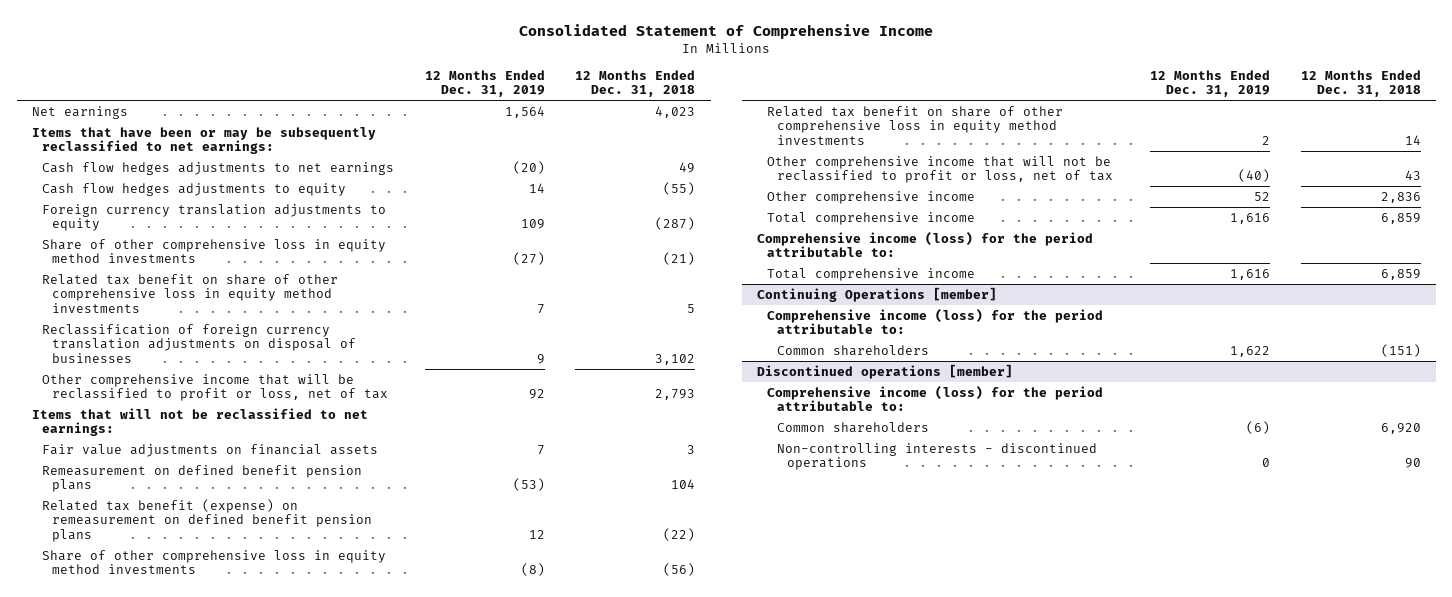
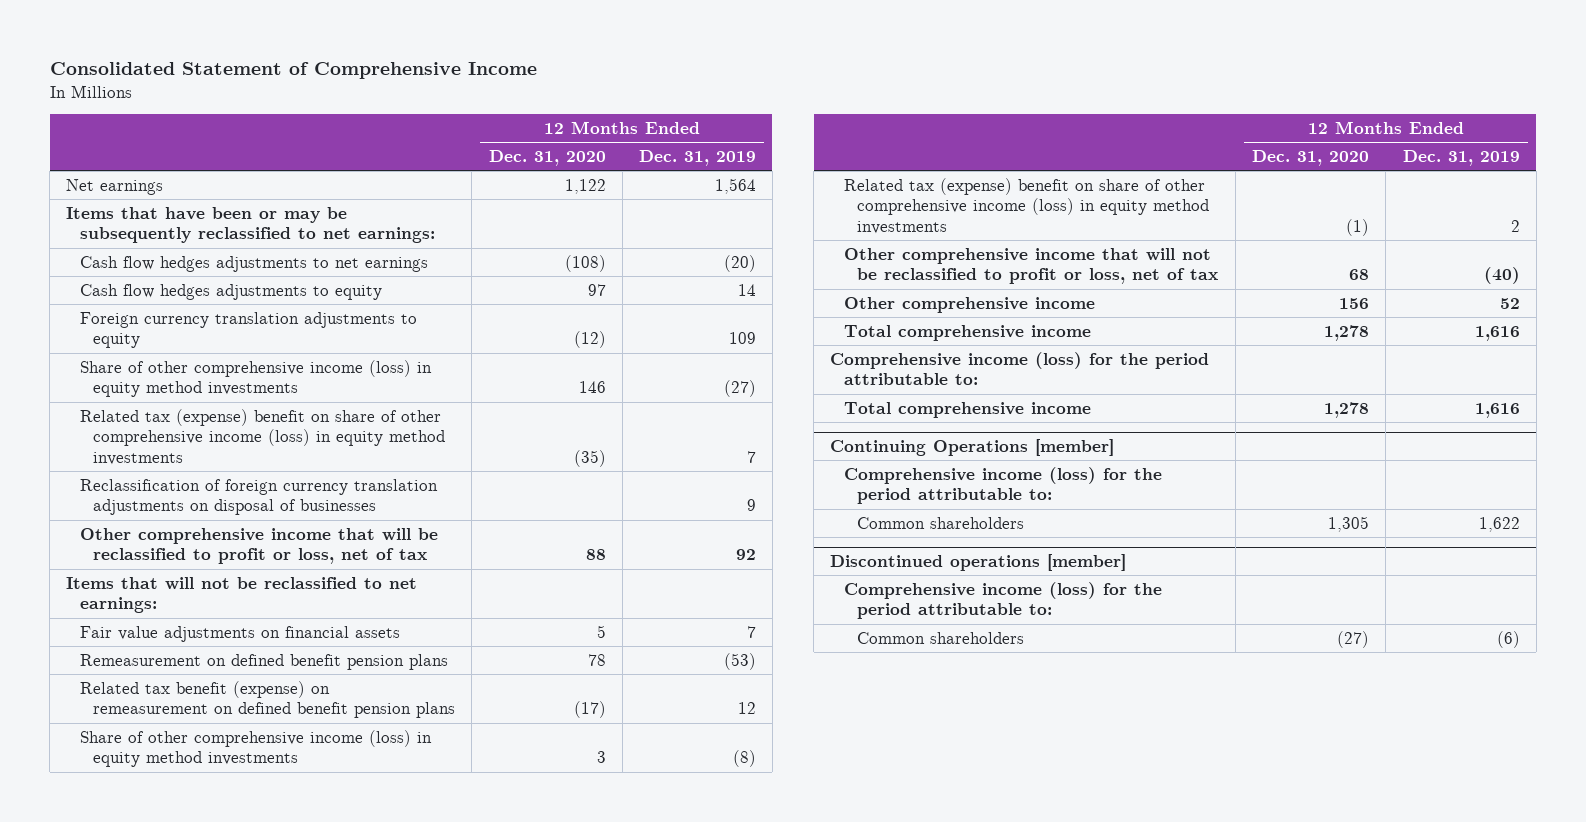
- | 12 Months Ended Dec. 31, 2019 | 12 Months Ended Dec. 31, 2018
+ | 12 Months Ended Dec. 31, 2020 | 12 Months Ended Dec. 31, 2019
- Share of other comprehensive loss in equity method investments | (27) | (21)
- Related tax benefit on share of other comprehensive loss in equity method investments | 7 | 5
+ Share of other comprehensive income (loss) in equity method investments | 146 | (27)
+ Related tax (expense) benefit on share of other comprehensive income (loss) in equity method investments | (35) | 7
- Share of other comprehensive loss in equity method investments | (8) | (56)
- Related tax benefit on share of other comprehensive loss in equity method investments | 2 | 14
+ Share of other comprehensive income (loss) in equity method investments | 3 | (8)
+ Related tax (expense) benefit on share of other comprehensive income (loss) in equity method investments | (1) | 2
@ Discontinued operations [member]
- Non-controlling interests - discontinued operations | 0 | 90

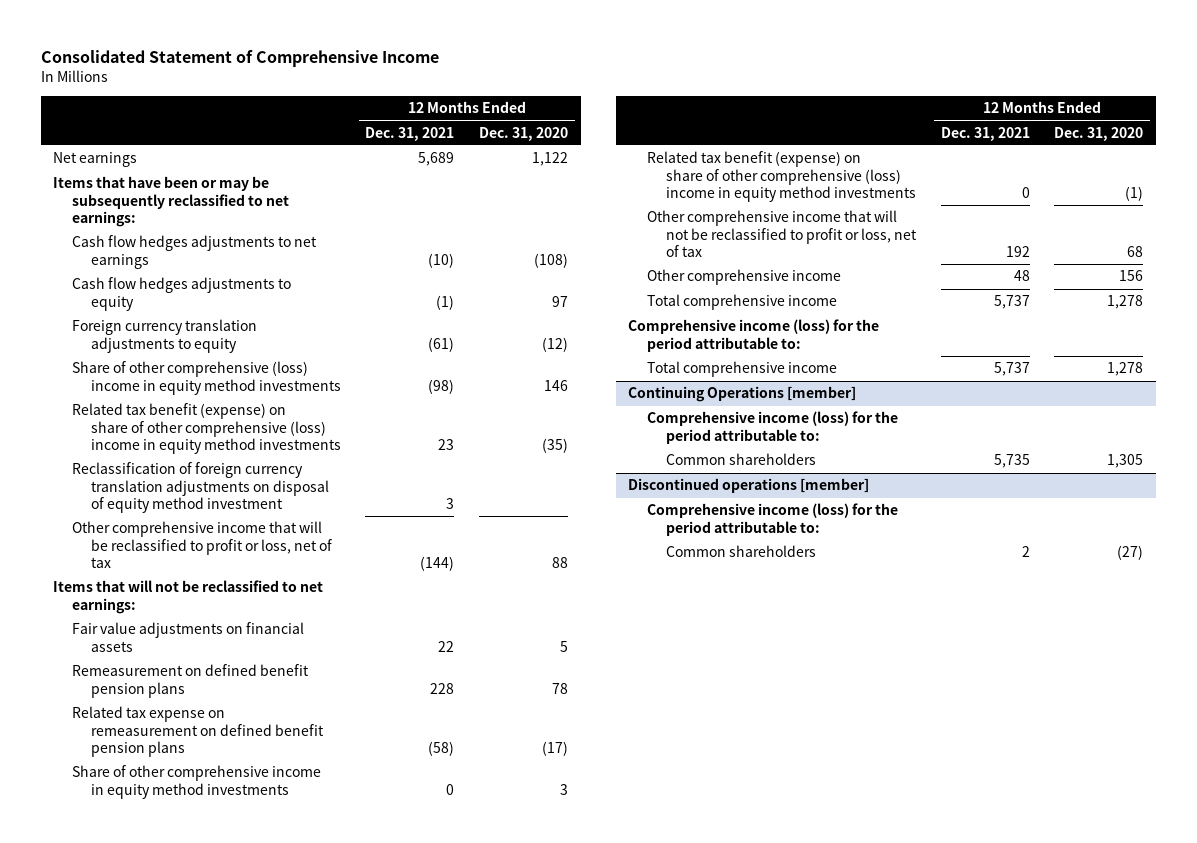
- | 12 Months Ended Dec. 31, 2020 | 12 Months Ended Dec. 31, 2019
+ | 12 Months Ended Dec. 31, 2021 | 12 Months Ended Dec. 31, 2020
- Share of other comprehensive income (loss) in equity method investments | 146 | (27)
- Related tax (expense) benefit on share of other comprehensive income (loss) in equity method investments | (35) | 7
- Reclassification of foreign currency translation adjustments on disposal of businesses | | 9
+ Share of other comprehensive (loss) income in equity method investments | (98) | 146
+ Related tax benefit (expense) on share of other comprehensive (loss) income in equity method investments | 23 | (35)
+ Reclassification of foreign currency translation adjustments on disposal of equity method investment | 3 |
- Related tax benefit (expense) on remeasurement on defined benefit pension plans | (17) | 12
- Share of other comprehensive income (loss) in equity method investments | 3 | (8)
- Related tax (expense) benefit on share of other comprehensive income (loss) in equity method investments | (1) | 2
+ Related tax expense on remeasurement on defined benefit pension plans | (58) | (17)
+ Share of other comprehensive income in equity method investments | 0 | 3
+ Related tax benefit (expense) on share of other comprehensive (loss) income in equity method investments | 0 | (1)

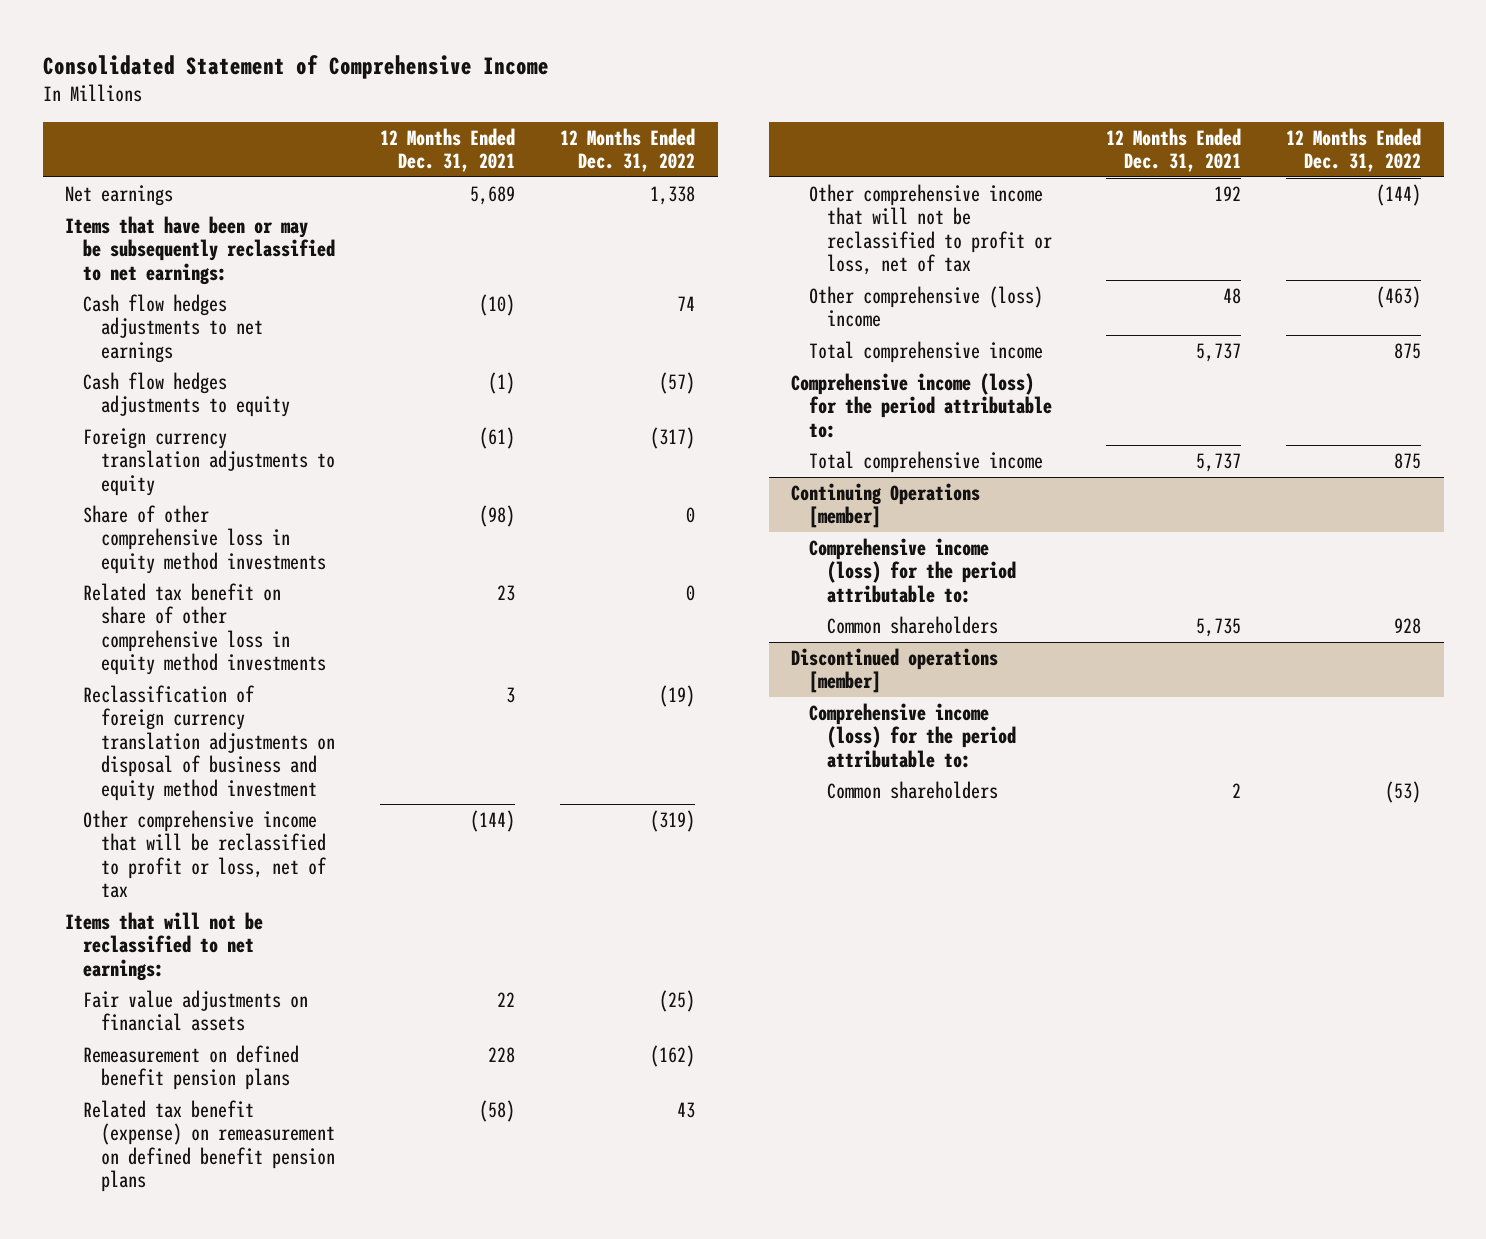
- | 12 Months Ended Dec. 31, 2021 | 12 Months Ended Dec. 31, 2020
+ | 12 Months Ended Dec. 31, 2021 | 12 Months Ended Dec. 31, 2022
- Share of other comprehensive (loss) income in equity method investments | (98) | 146
- Related tax benefit (expense) on share of other comprehensive (loss) income in equity method investments | 23 | (35)
- Reclassification of foreign currency translation adjustments on disposal of equity method investment | 3 |
+ Share of other comprehensive loss in equity method investments | (98) | 0
+ Related tax benefit on share of other comprehensive loss in equity method investments | 23 | 0
+ Reclassification of foreign currency translation adjustments on disposal of business and equity method investment | 3 | (19)
- Related tax expense on remeasurement on defined benefit pension plans | (58) | (17)
- Share of other comprehensive income in equity method investments | 0 | 3
- Related tax benefit (expense) on share of other comprehensive (loss) income in equity method investments | 0 | (1)
+ Related tax benefit (expense) on remeasurement on defined benefit pension plans | (58) | 43
- Other comprehensive income | 48 | 156
+ Other comprehensive (loss) income | 48 | (463)

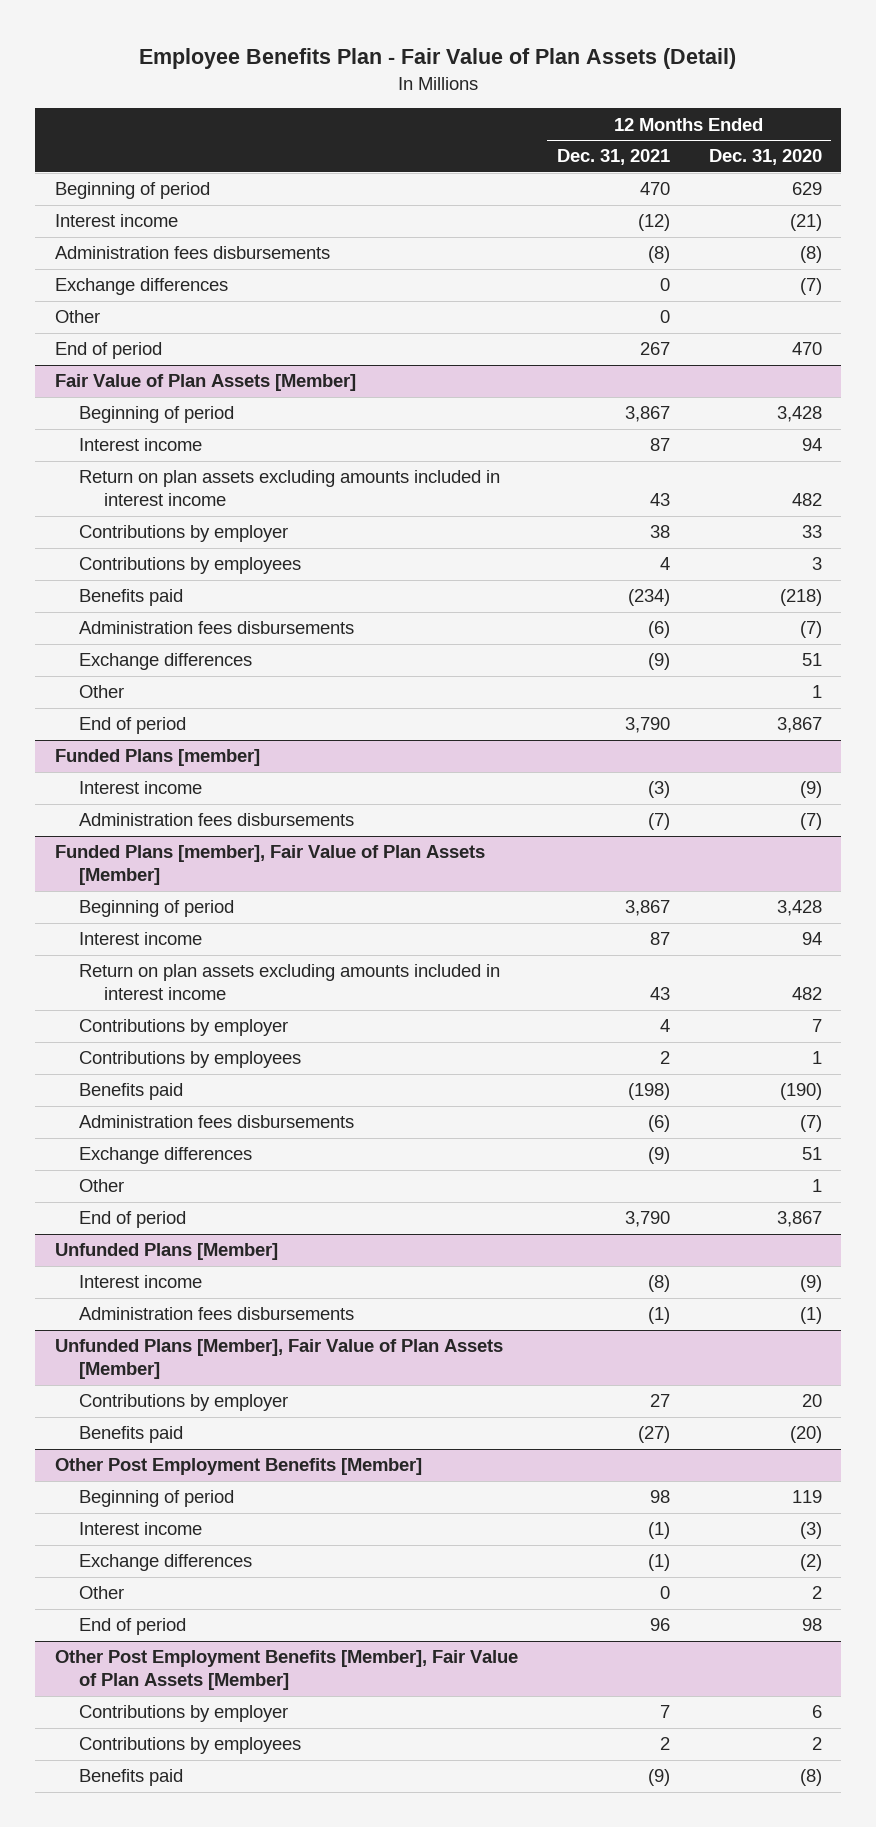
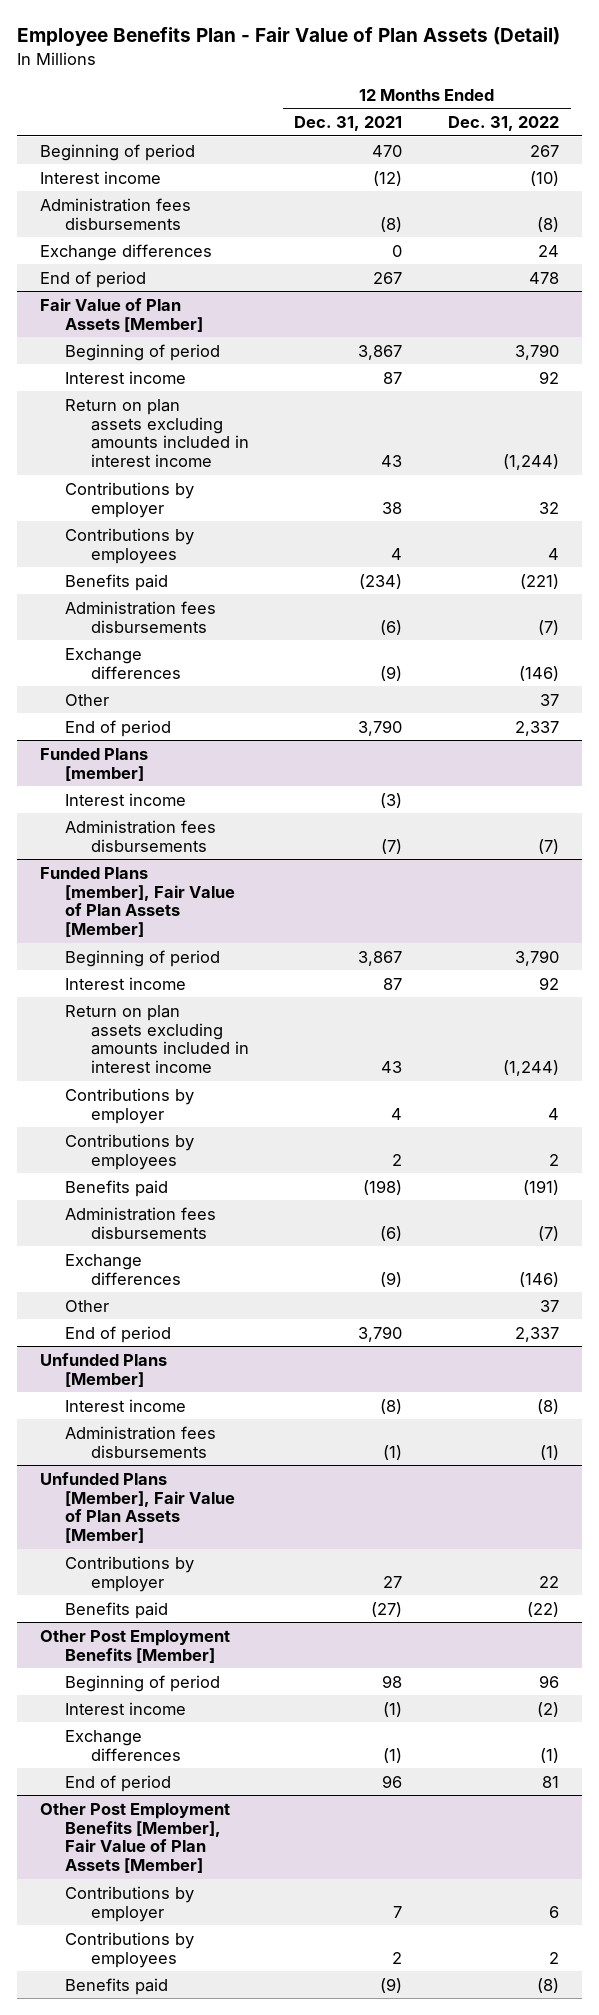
- | 12 Months Ended Dec. 31, 2021 | 12 Months Ended Dec. 31, 2020
+ | 12 Months Ended Dec. 31, 2021 | 12 Months Ended Dec. 31, 2022
- Other | 0 |
@ Other Post Employment Benefits [Member]
- Other | 0 | 2

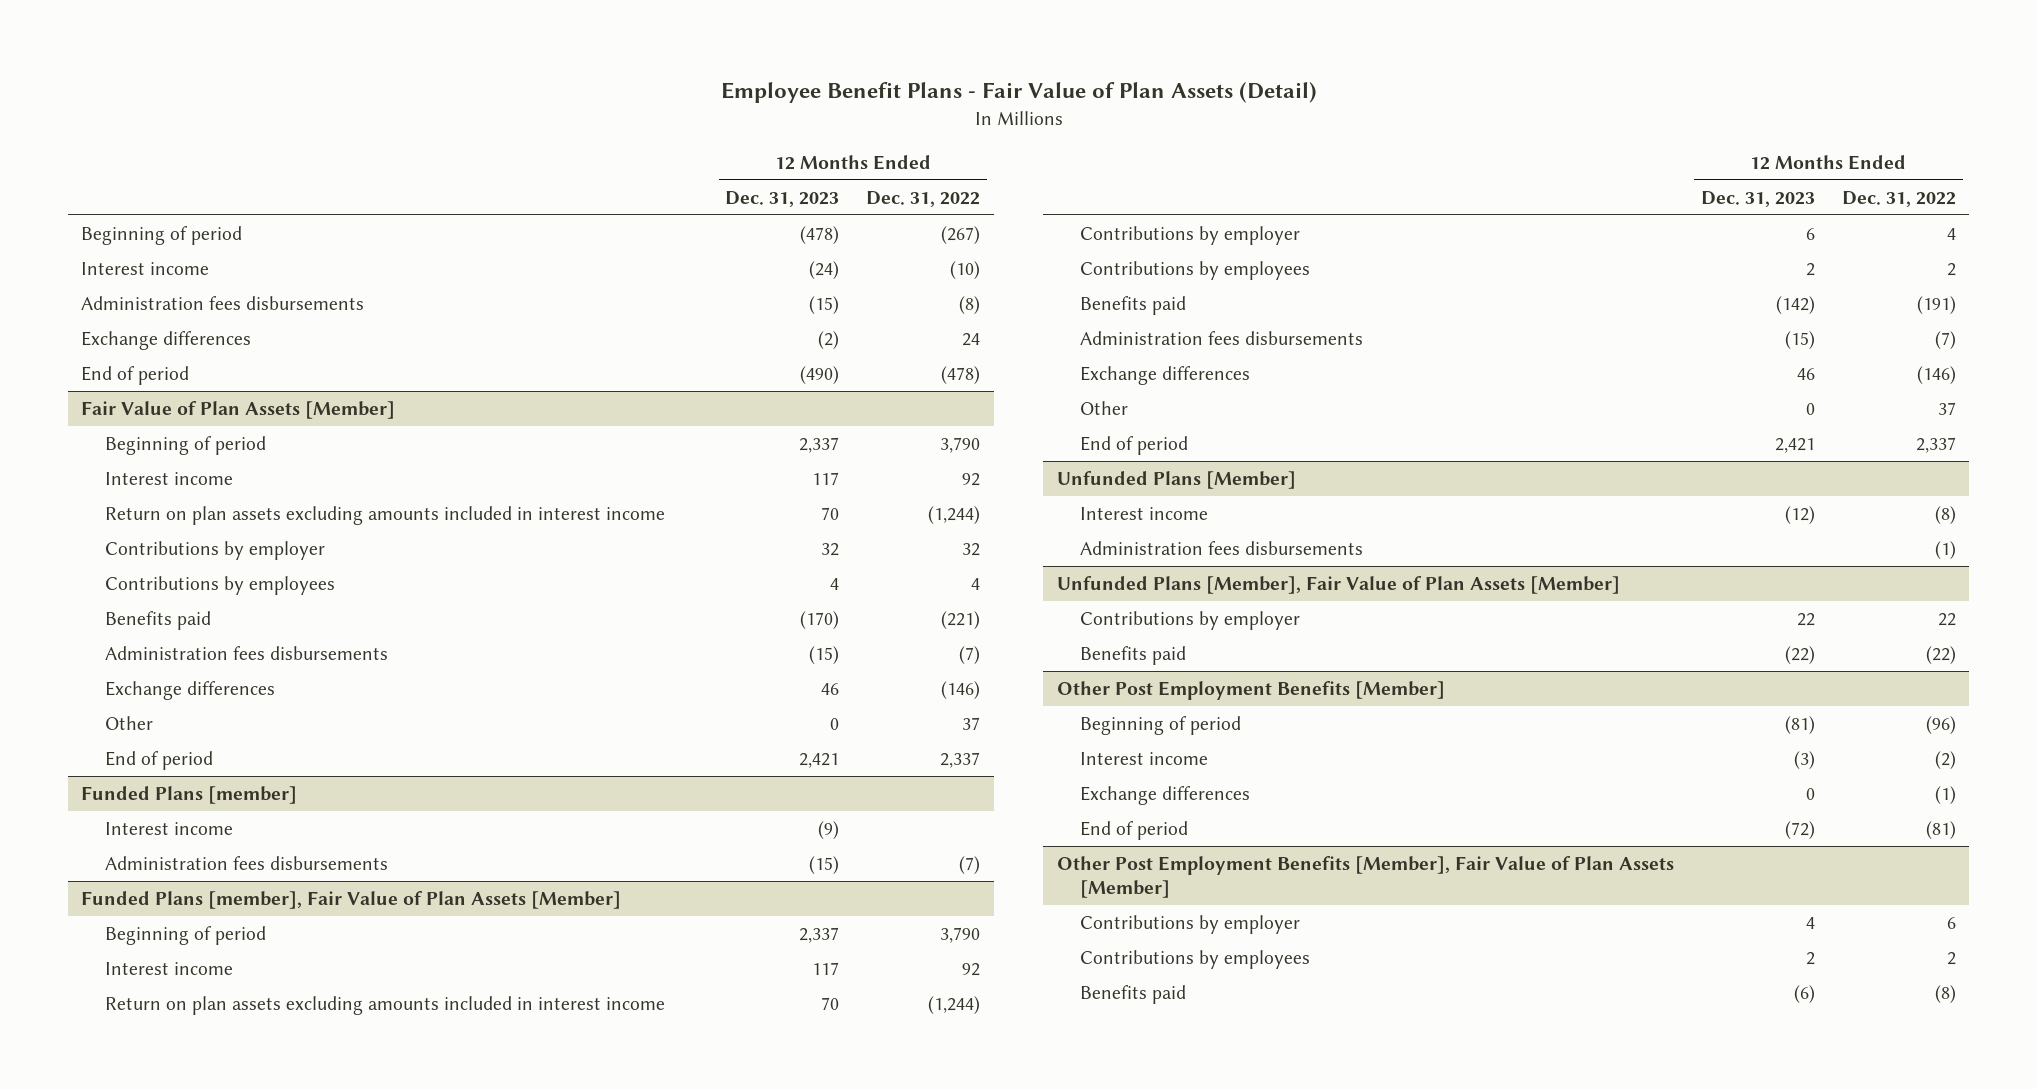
- Employee Benefits Plan - Fair Value of Plan Assets (Detail)
+ Employee Benefit Plans - Fair Value of Plan Assets (Detail)
- | 12 Months Ended Dec. 31, 2021 | 12 Months Ended Dec. 31, 2022
+ | 12 Months Ended Dec. 31, 2023 | 12 Months Ended Dec. 31, 2022
- Beginning of period | 470 | 267
+ Beginning of period | (478) | (267)
- End of period | 267 | 478
+ End of period | (490) | (478)
@ Other Post Employment Benefits [Member]
- Beginning of period | 98 | 96
+ Beginning of period | (81) | (96)
- End of period | 96 | 81
+ End of period | (72) | (81)

